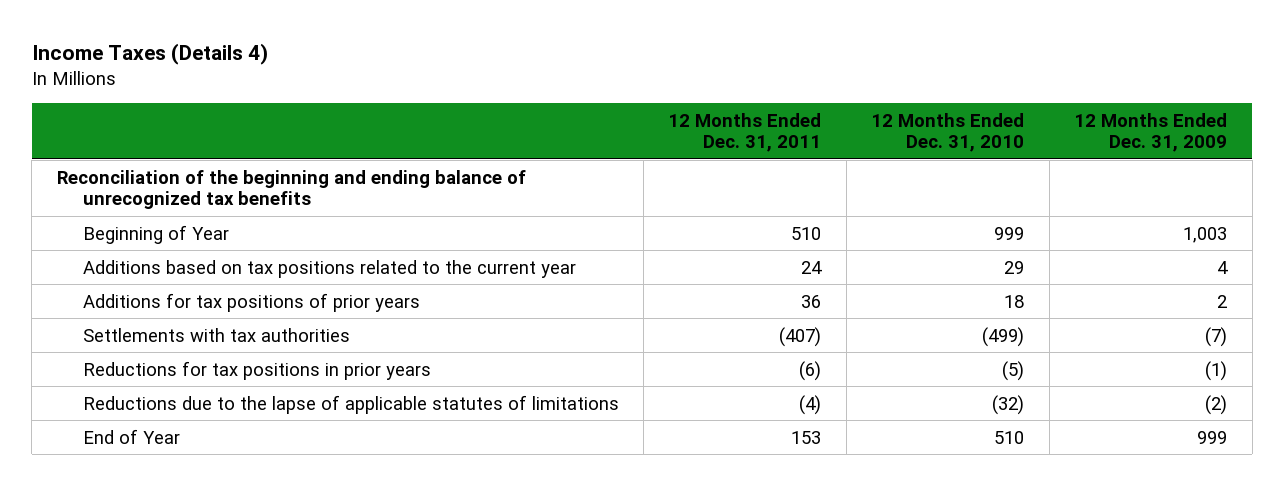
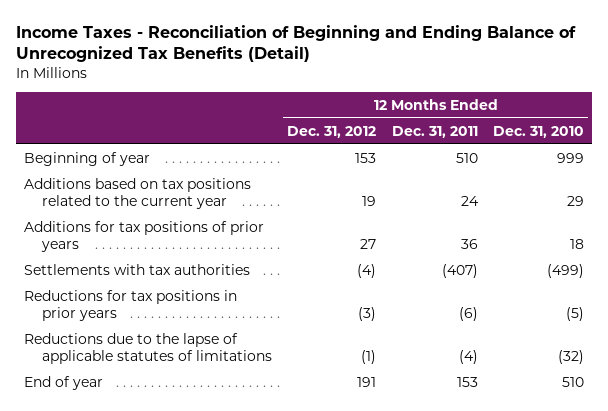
- Income Taxes (Details 4)
+ Income Taxes - Reconciliation of Beginning and Ending Balance of Unrecognized Tax Benefits (Detail)
- | 12 Months Ended Dec. 31, 2011 | 12 Months Ended Dec. 31, 2010 | 12 Months Ended Dec. 31, 2009
+ | 12 Months Ended Dec. 31, 2012 | 12 Months Ended Dec. 31, 2011 | 12 Months Ended Dec. 31, 2010
- Reconciliation of the beginning and ending balance of unrecognized tax benefits
- Beginning of Year | 510 | 999 | 1,003
+ Beginning of year | 153 | 510 | 999
- End of Year | 153 | 510 | 999
+ End of year | 191 | 153 | 510

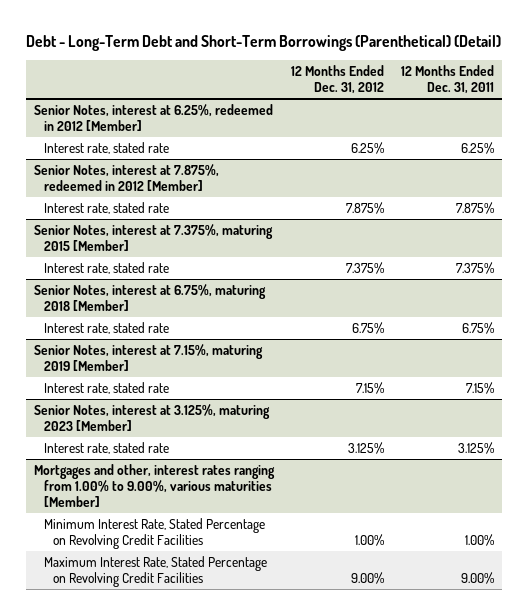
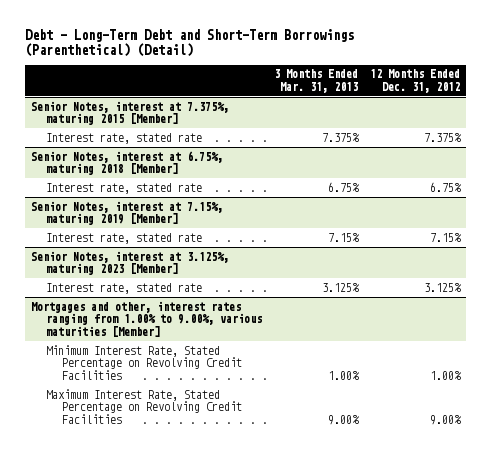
- | 12 Months Ended Dec. 31, 2012 | 12 Months Ended Dec. 31, 2011
+ | 3 Months Ended Mar. 31, 2013 | 12 Months Ended Dec. 31, 2012
- Senior Notes, interest at 6.25%, redeemed in 2012 [Member]
- Interest rate, stated rate | 6.25% | 6.25%
- Senior Notes, interest at 7.875%, redeemed in 2012 [Member]
- Interest rate, stated rate | 7.875% | 7.875%

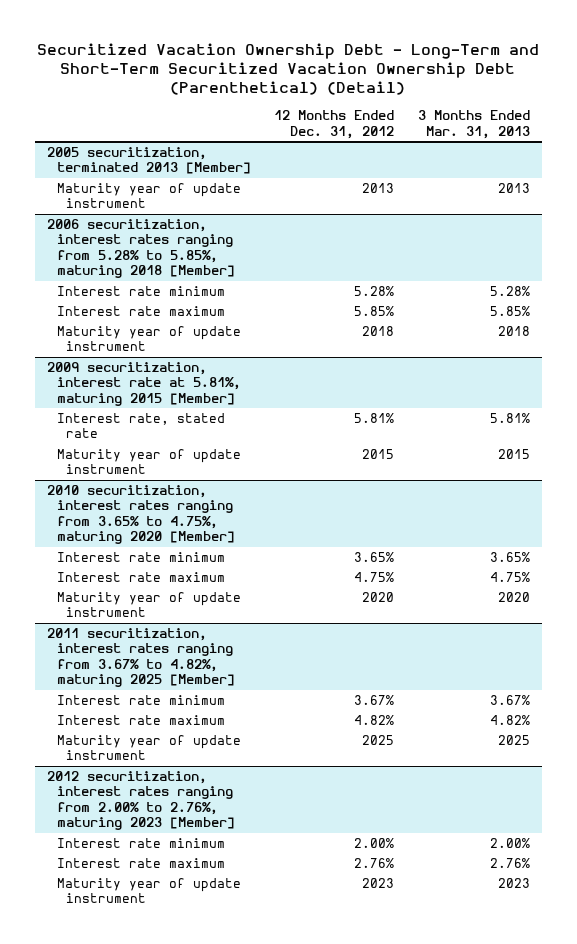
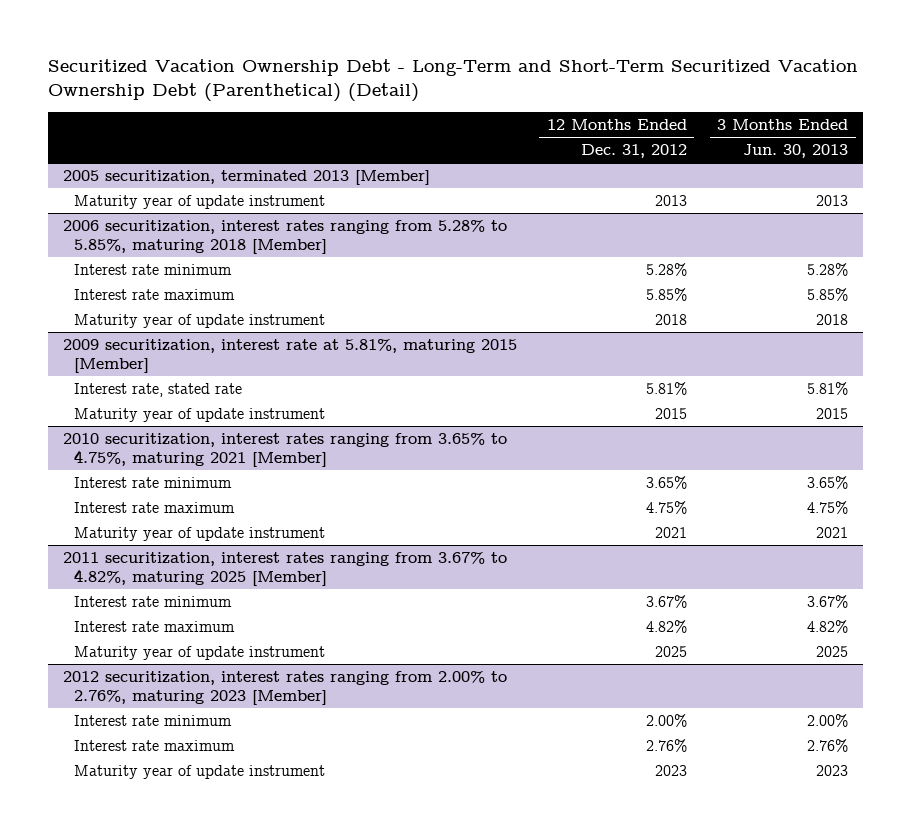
- | 12 Months Ended Dec. 31, 2012 | 3 Months Ended Mar. 31, 2013
+ | 12 Months Ended Dec. 31, 2012 | 3 Months Ended Jun. 30, 2013
- 2010 securitization, interest rates ranging from 3.65% to 4.75%, maturing 2020 [Member]
+ 2010 securitization, interest rates ranging from 3.65% to 4.75%, maturing 2021 [Member]
- Maturity year of update instrument | 2020 | 2020
+ Maturity year of update instrument | 2021 | 2021

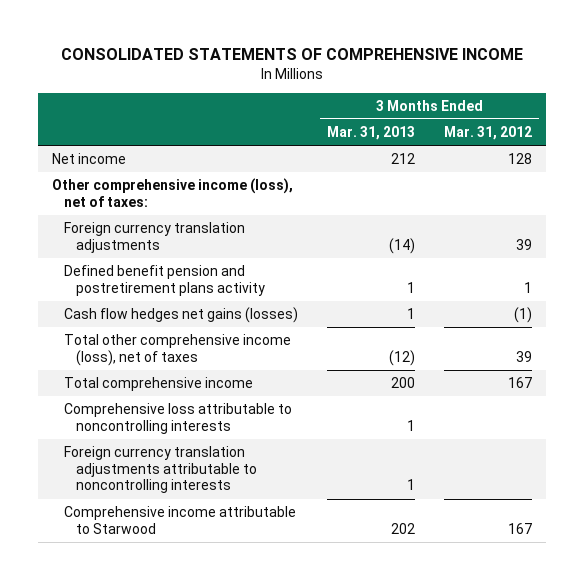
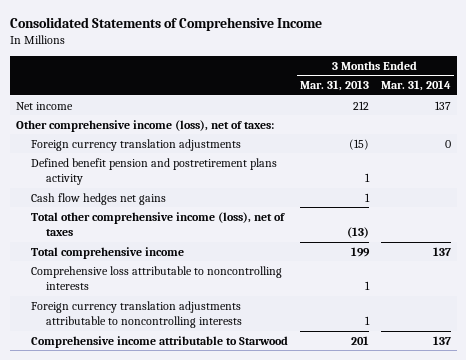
- CONSOLIDATED STATEMENTS OF COMPREHENSIVE INCOME
+ Consolidated Statements of Comprehensive Income
- | 3 Months Ended Mar. 31, 2013 | 3 Months Ended Mar. 31, 2012
+ | 3 Months Ended Mar. 31, 2013 | 3 Months Ended Mar. 31, 2014
- Foreign currency translation adjustments | (14) | 39
+ Foreign currency translation adjustments | (15) | 0
- Cash flow hedges net gains (losses) | 1 | (1)
- Total other comprehensive income (loss), net of taxes | (12) | 39
- Total comprehensive income | 200 | 167
+ Cash flow hedges net gains | 1 |
+ Total other comprehensive income (loss), net of taxes | (13) |
+ Total comprehensive income | 199 | 137
- Comprehensive income attributable to Starwood | 202 | 167
+ Comprehensive income attributable to Starwood | 201 | 137

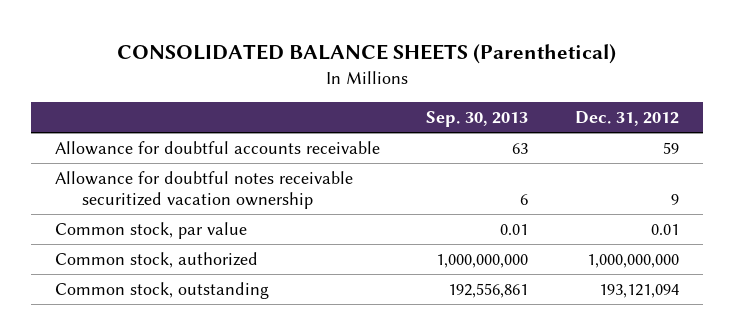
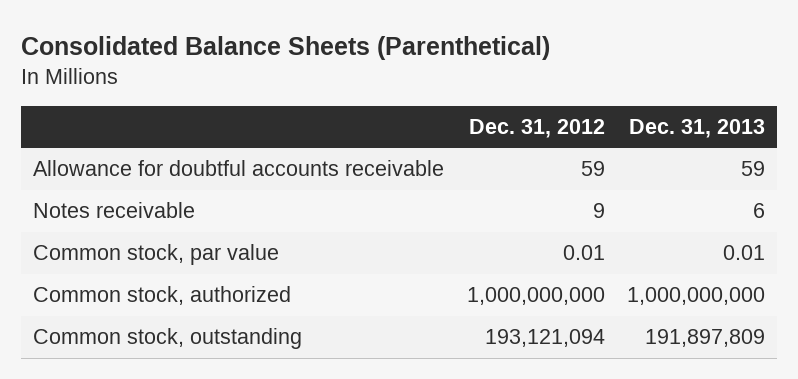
- CONSOLIDATED BALANCE SHEETS (Parenthetical)
+ Consolidated Balance Sheets (Parenthetical)
- | Sep. 30, 2013 | Dec. 31, 2012
+ | Dec. 31, 2012 | Dec. 31, 2013
- Allowance for doubtful notes receivable securitized vacation ownership | 6 | 9
+ Notes receivable | 9 | 6

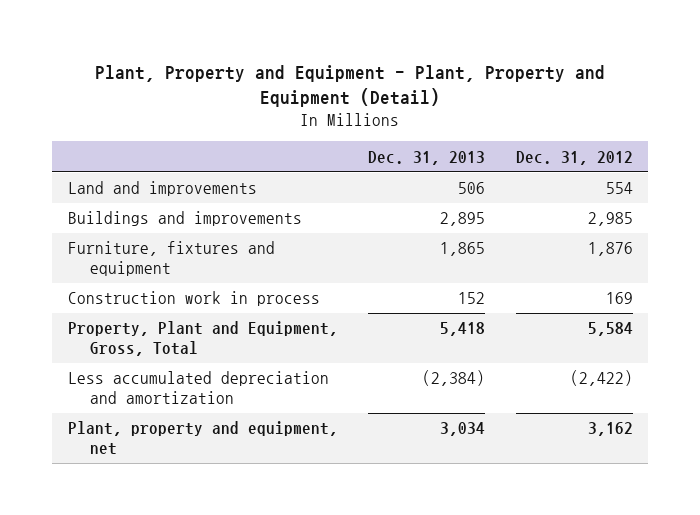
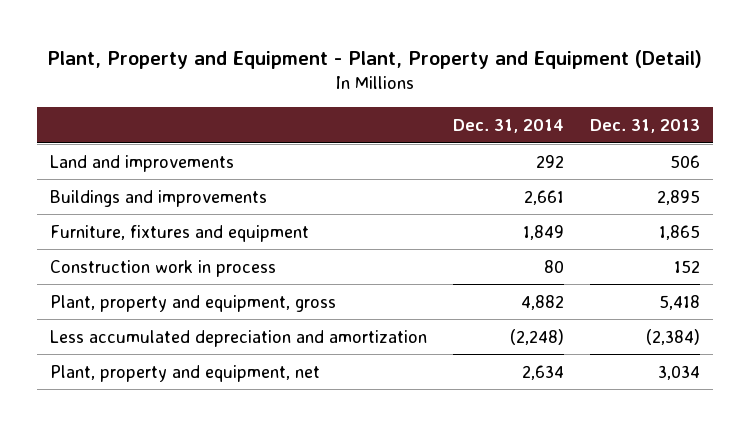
- | Dec. 31, 2013 | Dec. 31, 2012
+ | Dec. 31, 2014 | Dec. 31, 2013
- Property, Plant and Equipment, Gross, Total | 5,418 | 5,584
+ Plant, property and equipment, gross | 4,882 | 5,418

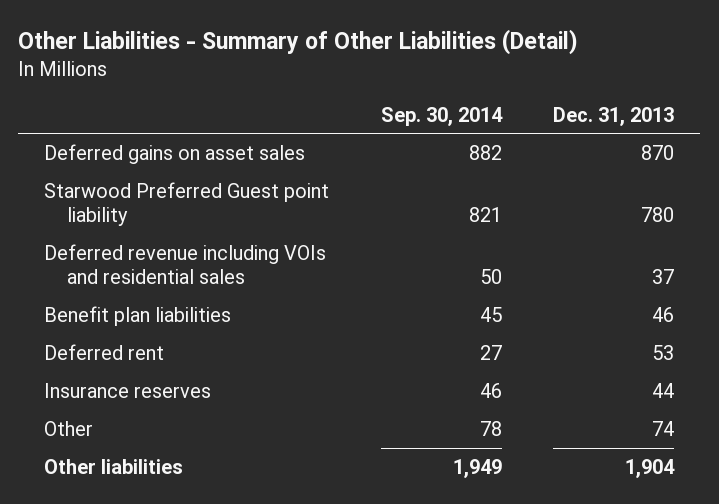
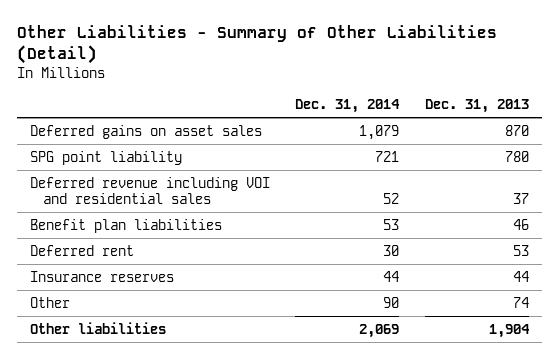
- | Sep. 30, 2014 | Dec. 31, 2013
+ | Dec. 31, 2014 | Dec. 31, 2013
- Starwood Preferred Guest point liability | 821 | 780
- Deferred revenue including VOIs and residential sales | 50 | 37
+ SPG point liability | 721 | 780
+ Deferred revenue including VOI and residential sales | 52 | 37

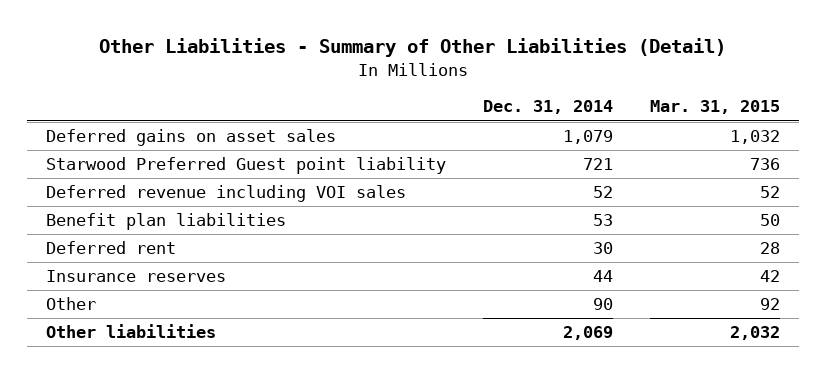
- | Dec. 31, 2014 | Dec. 31, 2013
+ | Dec. 31, 2014 | Mar. 31, 2015
- SPG point liability | 721 | 780
- Deferred revenue including VOI and residential sales | 52 | 37
+ Starwood Preferred Guest point liability | 721 | 736
+ Deferred revenue including VOI sales | 52 | 52

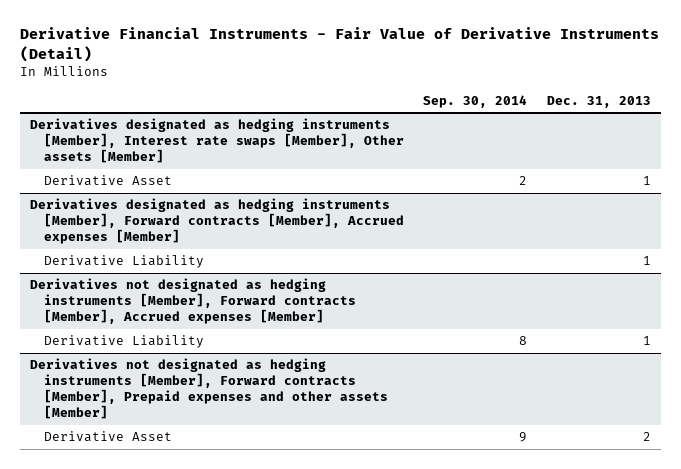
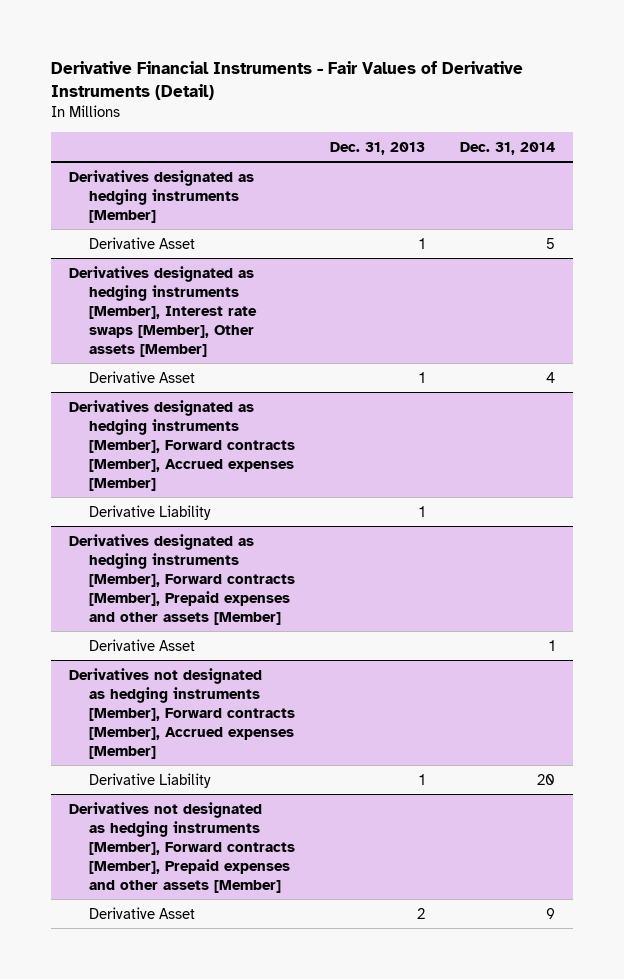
- Derivative Financial Instruments - Fair Value of Derivative Instruments (Detail)
+ Derivative Financial Instruments - Fair Values of Derivative Instruments (Detail)
- | Sep. 30, 2014 | Dec. 31, 2013
+ | Dec. 31, 2013 | Dec. 31, 2014
+ Derivatives designated as hedging instruments [Member]
+ Derivative Asset | 1 | 5
+ Derivatives designated as hedging instruments [Member], Forward contracts [Member], Prepaid expenses and other assets [Member]
+ Derivative Asset | | 1

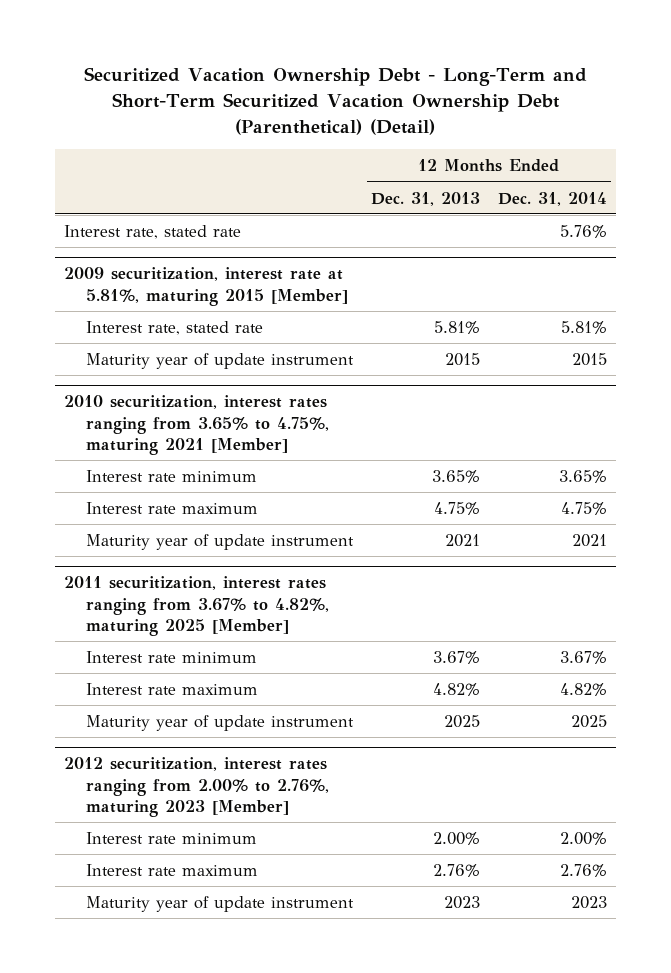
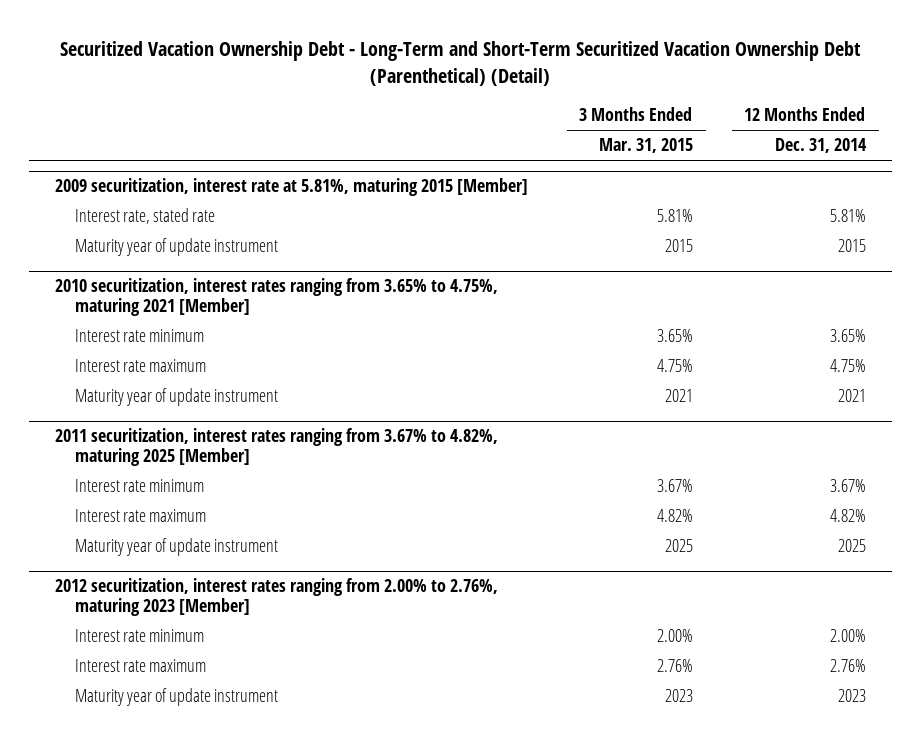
- | 12 Months Ended Dec. 31, 2013 | 12 Months Ended Dec. 31, 2014
+ | 3 Months Ended Mar. 31, 2015 | 12 Months Ended Dec. 31, 2014
- Interest rate, stated rate | | 5.76%

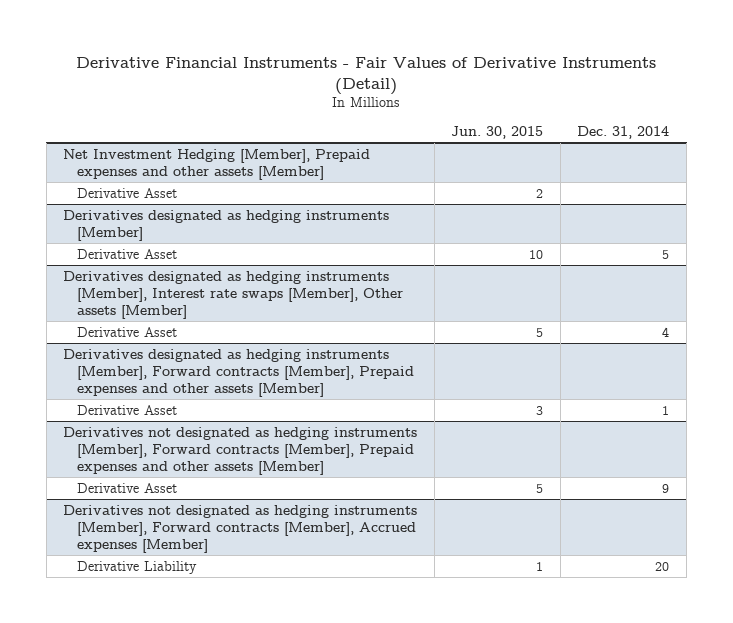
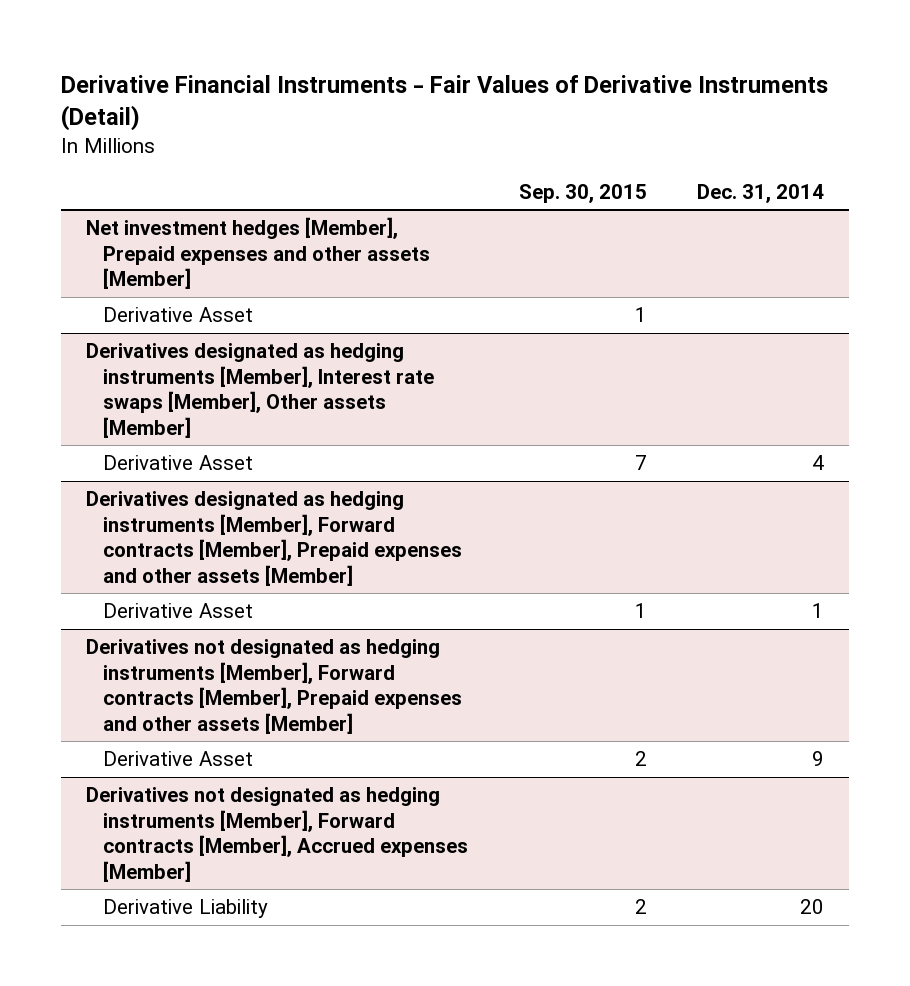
- | Jun. 30, 2015 | Dec. 31, 2014
+ | Sep. 30, 2015 | Dec. 31, 2014
- Net Investment Hedging [Member], Prepaid expenses and other assets [Member]
+ Net investment hedges [Member], Prepaid expenses and other assets [Member]
- Derivatives designated as hedging instruments [Member]
- Derivative Asset | 10 | 5

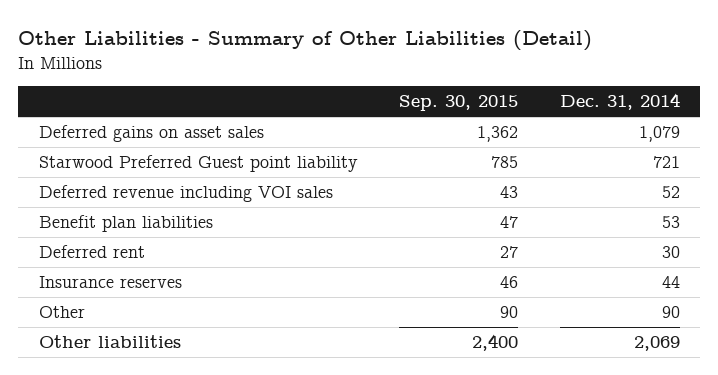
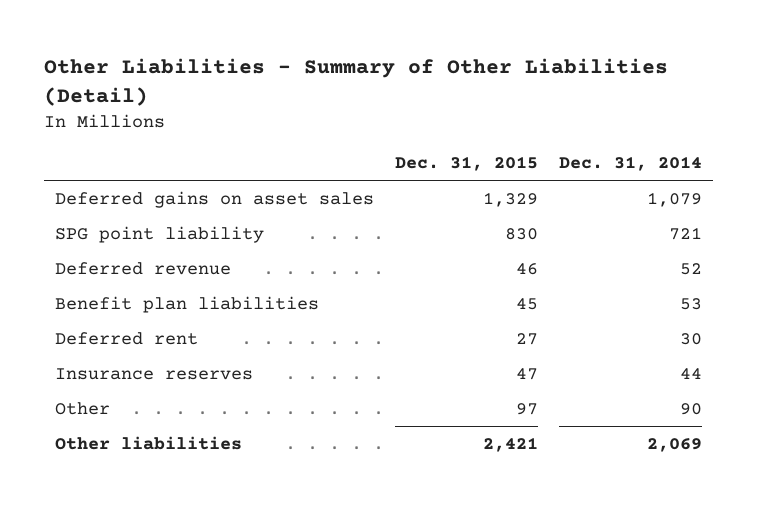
- | Sep. 30, 2015 | Dec. 31, 2014
+ | Dec. 31, 2015 | Dec. 31, 2014
- Starwood Preferred Guest point liability | 785 | 721
- Deferred revenue including VOI sales | 43 | 52
+ SPG point liability | 830 | 721
+ Deferred revenue | 46 | 52

